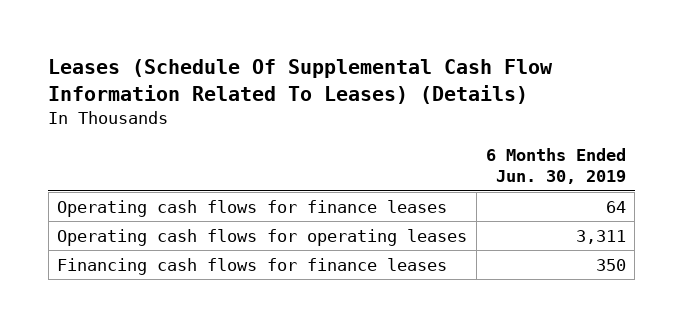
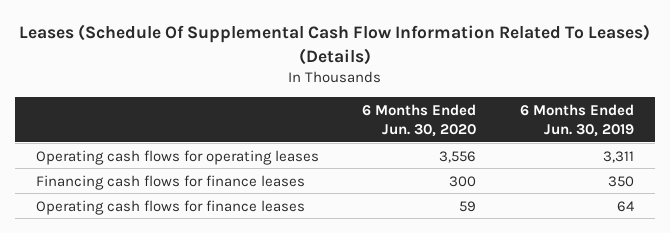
- | 6 Months Ended Jun. 30, 2019
+ | 6 Months Ended Jun. 30, 2020 | 6 Months Ended Jun. 30, 2019
moved down: Operating cash flows for finance leases | 59 | 64

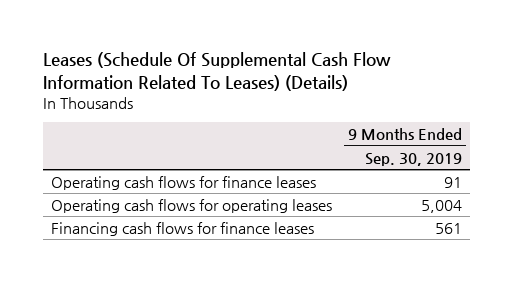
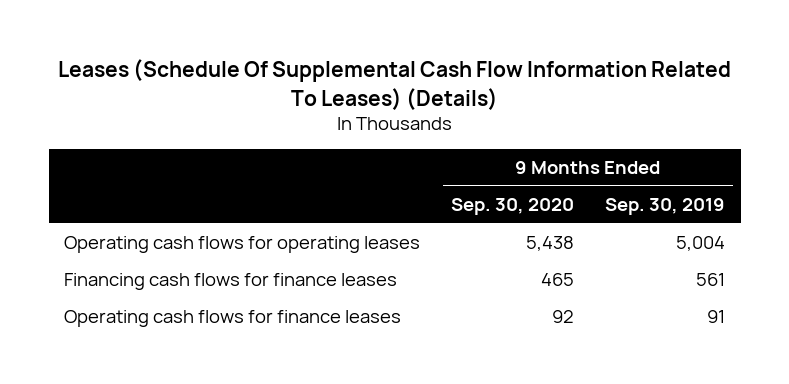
- | 9 Months Ended Sep. 30, 2019
+ | 9 Months Ended Sep. 30, 2020 | 9 Months Ended Sep. 30, 2019
moved down: Operating cash flows for finance leases | 92 | 91

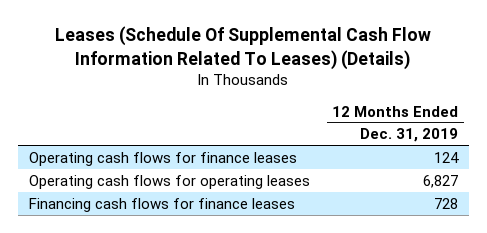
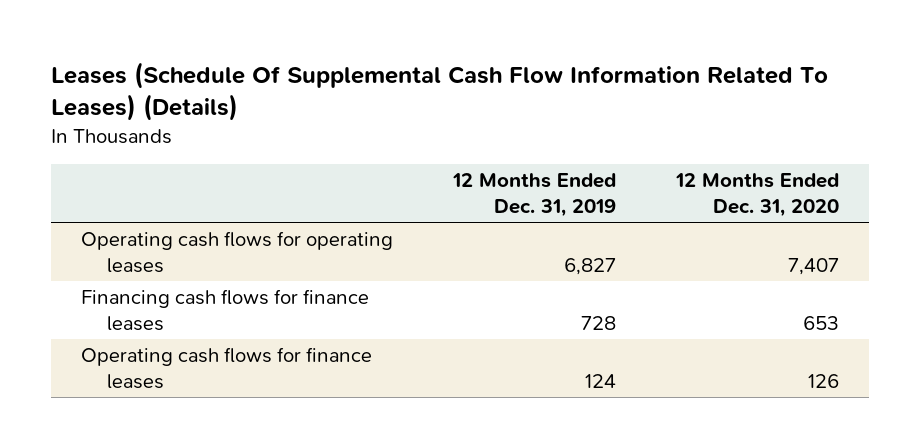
- | 12 Months Ended Dec. 31, 2019
+ | 12 Months Ended Dec. 31, 2019 | 12 Months Ended Dec. 31, 2020
moved down: Operating cash flows for finance leases | 124 | 126

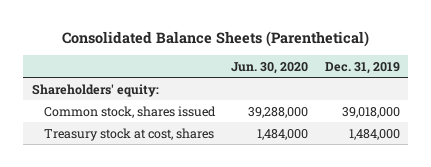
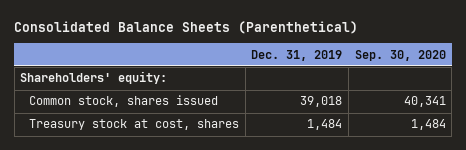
- | Jun. 30, 2020 | Dec. 31, 2019
+ | Dec. 31, 2019 | Sep. 30, 2020
- Common stock, shares issued | 39,288,000 | 39,018,000
- Treasury stock at cost, shares | 1,484,000 | 1,484,000
+ Common stock, shares issued | 39,018 | 40,341
+ Treasury stock at cost, shares | 1,484 | 1,484

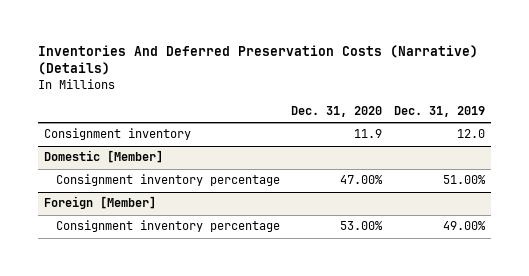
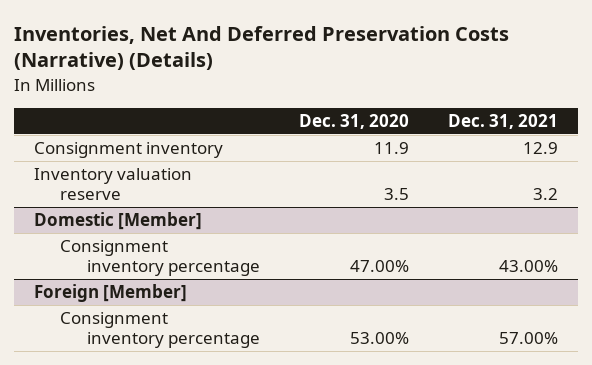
- Inventories And Deferred Preservation Costs (Narrative) (Details)
+ Inventories, Net And Deferred Preservation Costs (Narrative) (Details)
- | Dec. 31, 2020 | Dec. 31, 2019
+ | Dec. 31, 2020 | Dec. 31, 2021
+ Inventory valuation reserve | 3.5 | 3.2

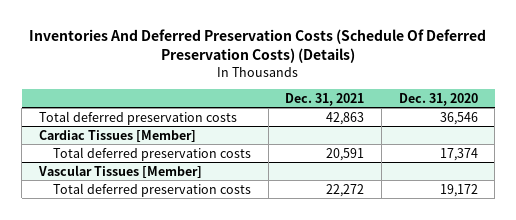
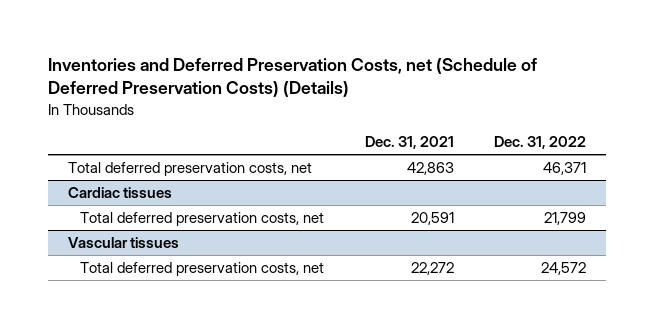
- Inventories And Deferred Preservation Costs (Schedule Of Deferred Preservation Costs) (Details)
+ Inventories and Deferred Preservation Costs, net (Schedule of Deferred Preservation Costs) (Details)
- | Dec. 31, 2021 | Dec. 31, 2020
+ | Dec. 31, 2021 | Dec. 31, 2022
- Total deferred preservation costs | 42,863 | 36,546
- Cardiac Tissues [Member]
- Total deferred preservation costs | 20,591 | 17,374
- Vascular Tissues [Member]
- Total deferred preservation costs | 22,272 | 19,172
+ Total deferred preservation costs, net | 42,863 | 46,371
+ Cardiac tissues
+ Total deferred preservation costs, net | 20,591 | 21,799
+ Vascular tissues
+ Total deferred preservation costs, net | 22,272 | 24,572

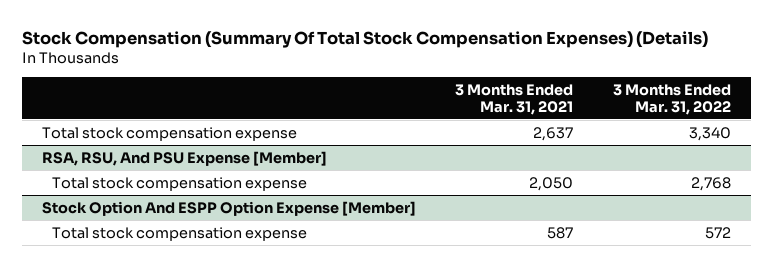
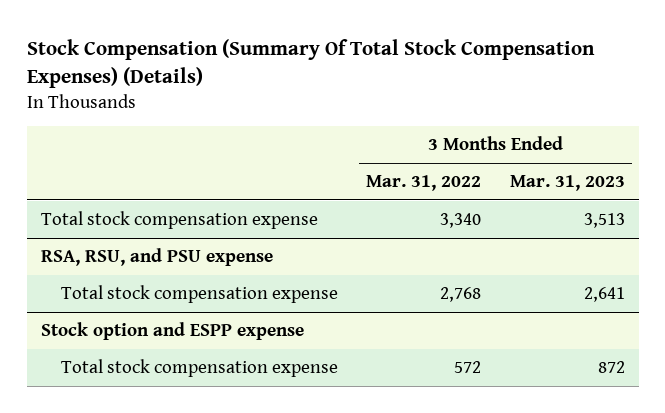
- | 3 Months Ended Mar. 31, 2021 | 3 Months Ended Mar. 31, 2022
+ | 3 Months Ended Mar. 31, 2022 | 3 Months Ended Mar. 31, 2023
- RSA, RSU, And PSU Expense [Member]
+ RSA, RSU, and PSU expense
- Stock Option And ESPP Option Expense [Member]
+ Stock option and ESPP expense

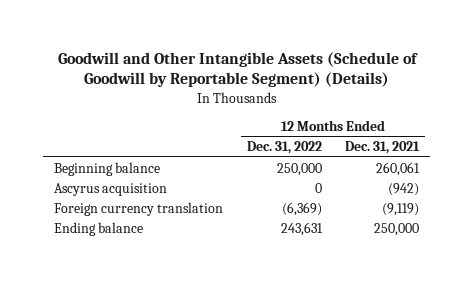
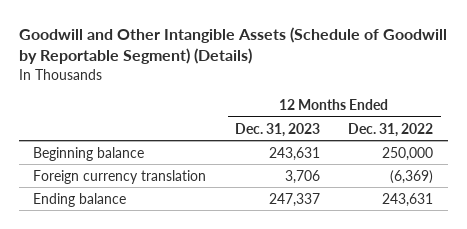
- | 12 Months Ended Dec. 31, 2022 | 12 Months Ended Dec. 31, 2021
+ | 12 Months Ended Dec. 31, 2023 | 12 Months Ended Dec. 31, 2022
- Ascyrus acquisition | 0 | (942)

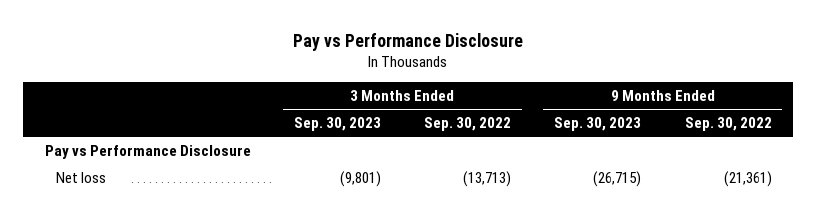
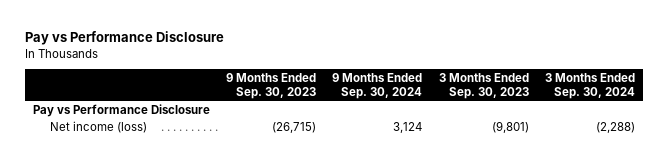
- | 3 Months Ended Sep. 30, 2023 | 3 Months Ended Sep. 30, 2022 | 9 Months Ended Sep. 30, 2023 | 9 Months Ended Sep. 30, 2022
+ | 9 Months Ended Sep. 30, 2023 | 9 Months Ended Sep. 30, 2024 | 3 Months Ended Sep. 30, 2023 | 3 Months Ended Sep. 30, 2024
- Net loss | (9,801) | (13,713) | (26,715) | (21,361)
+ Net income (loss) | (26,715) | 3,124 | (9,801) | (2,288)

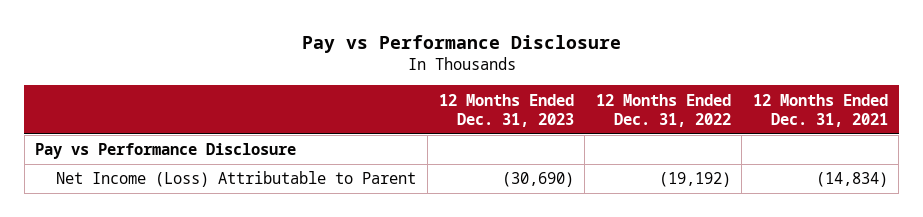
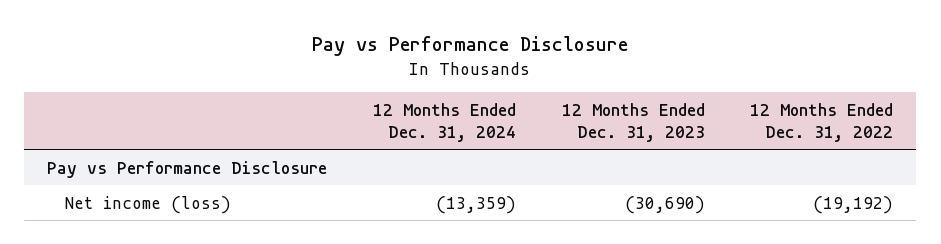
- | 12 Months Ended Dec. 31, 2023 | 12 Months Ended Dec. 31, 2022 | 12 Months Ended Dec. 31, 2021
+ | 12 Months Ended Dec. 31, 2024 | 12 Months Ended Dec. 31, 2023 | 12 Months Ended Dec. 31, 2022
- Net Income (Loss) Attributable to Parent | (30,690) | (19,192) | (14,834)
+ Net income (loss) | (13,359) | (30,690) | (19,192)

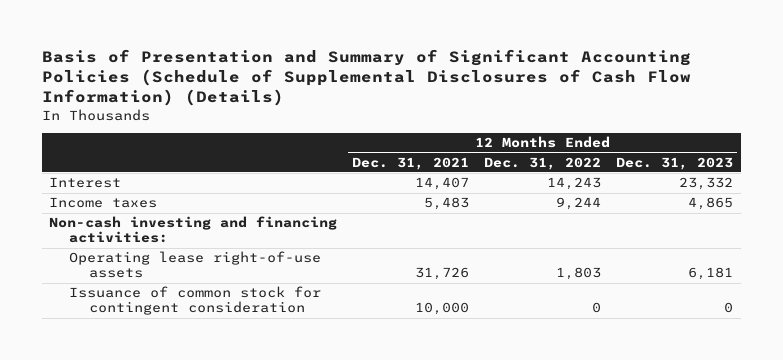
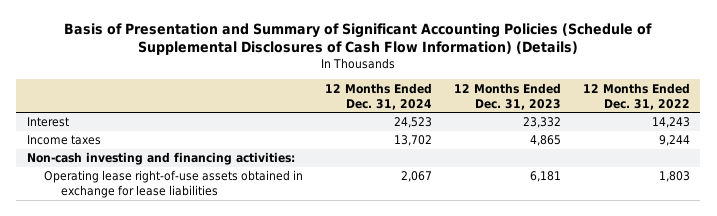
- | 12 Months Ended Dec. 31, 2021 | 12 Months Ended Dec. 31, 2022 | 12 Months Ended Dec. 31, 2023
+ | 12 Months Ended Dec. 31, 2024 | 12 Months Ended Dec. 31, 2023 | 12 Months Ended Dec. 31, 2022
- Operating lease right-of-use assets | 31,726 | 1,803 | 6,181
- Issuance of common stock for contingent consideration | 10,000 | 0 | 0
+ Operating lease right-of-use assets obtained in exchange for lease liabilities | 2,067 | 6,181 | 1,803

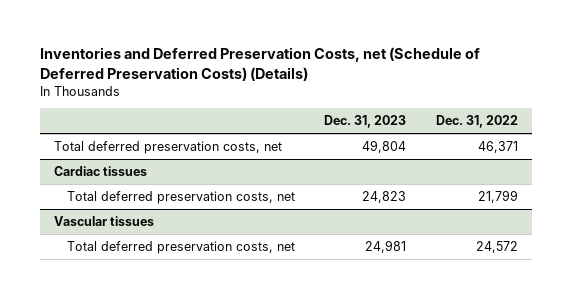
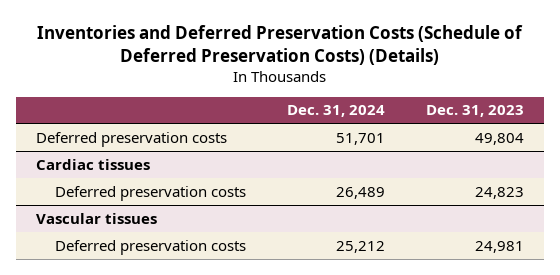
- Inventories and Deferred Preservation Costs, net (Schedule of Deferred Preservation Costs) (Details)
+ Inventories and Deferred Preservation Costs (Schedule of Deferred Preservation Costs) (Details)
- | Dec. 31, 2023 | Dec. 31, 2022
+ | Dec. 31, 2024 | Dec. 31, 2023
- Total deferred preservation costs, net | 49,804 | 46,371
+ Deferred preservation costs | 51,701 | 49,804
@ Cardiac tissues
- Total deferred preservation costs, net | 24,823 | 21,799
+ Deferred preservation costs | 26,489 | 24,823
@ Vascular tissues
- Total deferred preservation costs, net | 24,981 | 24,572
+ Deferred preservation costs | 25,212 | 24,981

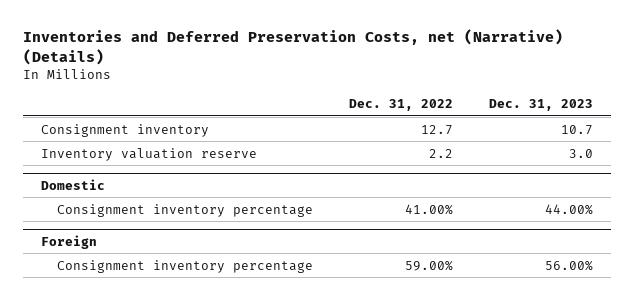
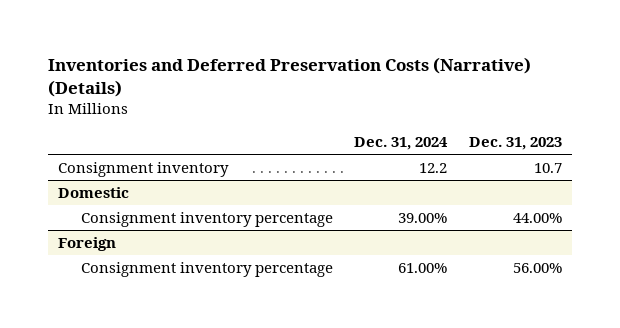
- Inventories and Deferred Preservation Costs, net (Narrative) (Details)
+ Inventories and Deferred Preservation Costs (Narrative) (Details)
- | Dec. 31, 2022 | Dec. 31, 2023
+ | Dec. 31, 2024 | Dec. 31, 2023
- Inventory valuation reserve | 2.2 | 3.0

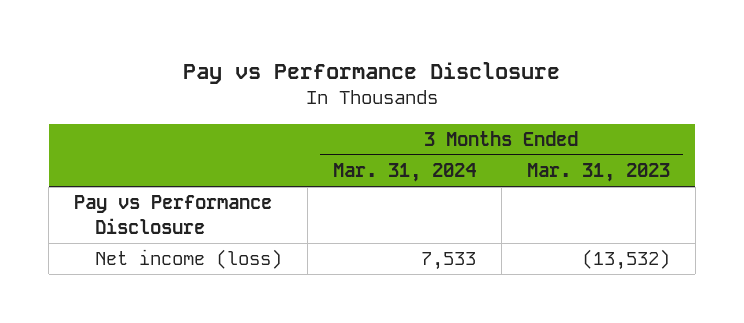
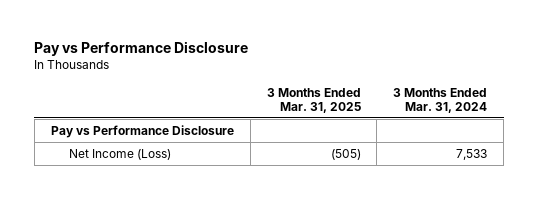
- | 3 Months Ended Mar. 31, 2024 | 3 Months Ended Mar. 31, 2023
+ | 3 Months Ended Mar. 31, 2025 | 3 Months Ended Mar. 31, 2024
- Net income (loss) | 7,533 | (13,532)
+ Net Income (Loss) | (505) | 7,533

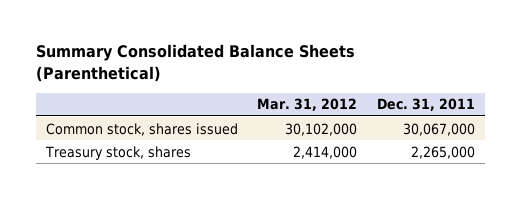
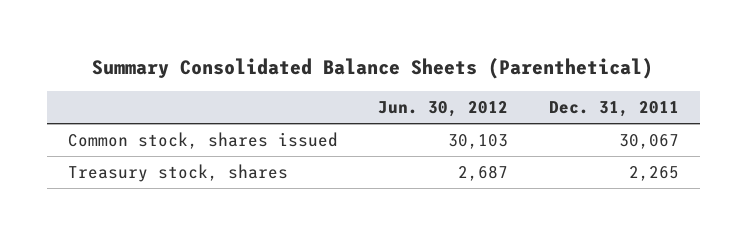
- | Mar. 31, 2012 | Dec. 31, 2011
+ | Jun. 30, 2012 | Dec. 31, 2011
- Common stock, shares issued | 30,102,000 | 30,067,000
- Treasury stock, shares | 2,414,000 | 2,265,000
+ Common stock, shares issued | 30,103 | 30,067
+ Treasury stock, shares | 2,687 | 2,265

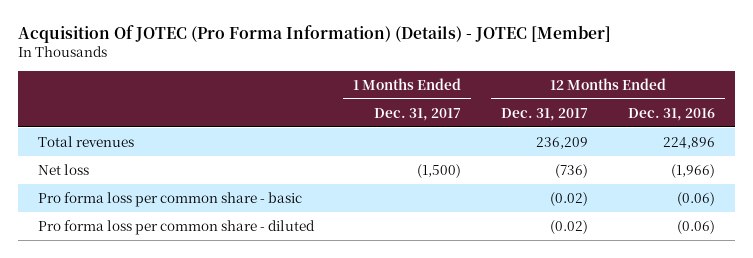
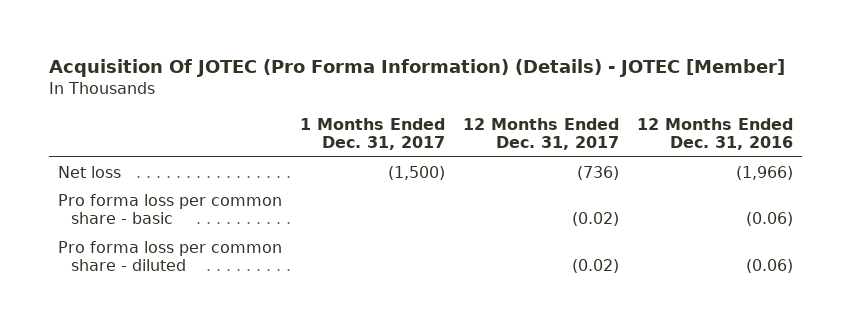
- Total revenues | | 236,209 | 224,896

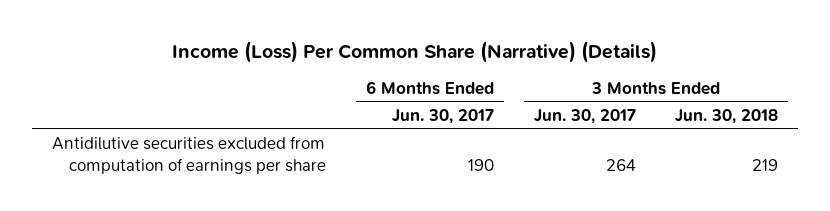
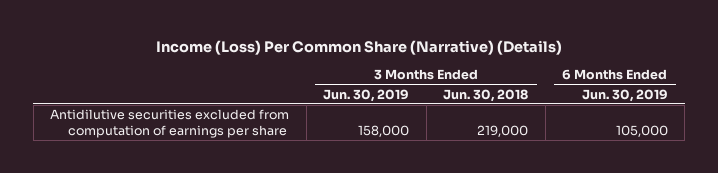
- | 6 Months Ended Jun. 30, 2017 | 3 Months Ended Jun. 30, 2017 | 3 Months Ended Jun. 30, 2018
+ | 3 Months Ended Jun. 30, 2019 | 3 Months Ended Jun. 30, 2018 | 6 Months Ended Jun. 30, 2019
- Antidilutive securities excluded from computation of earnings per share | 190 | 264 | 219
+ Antidilutive securities excluded from computation of earnings per share | 158,000 | 219,000 | 105,000

